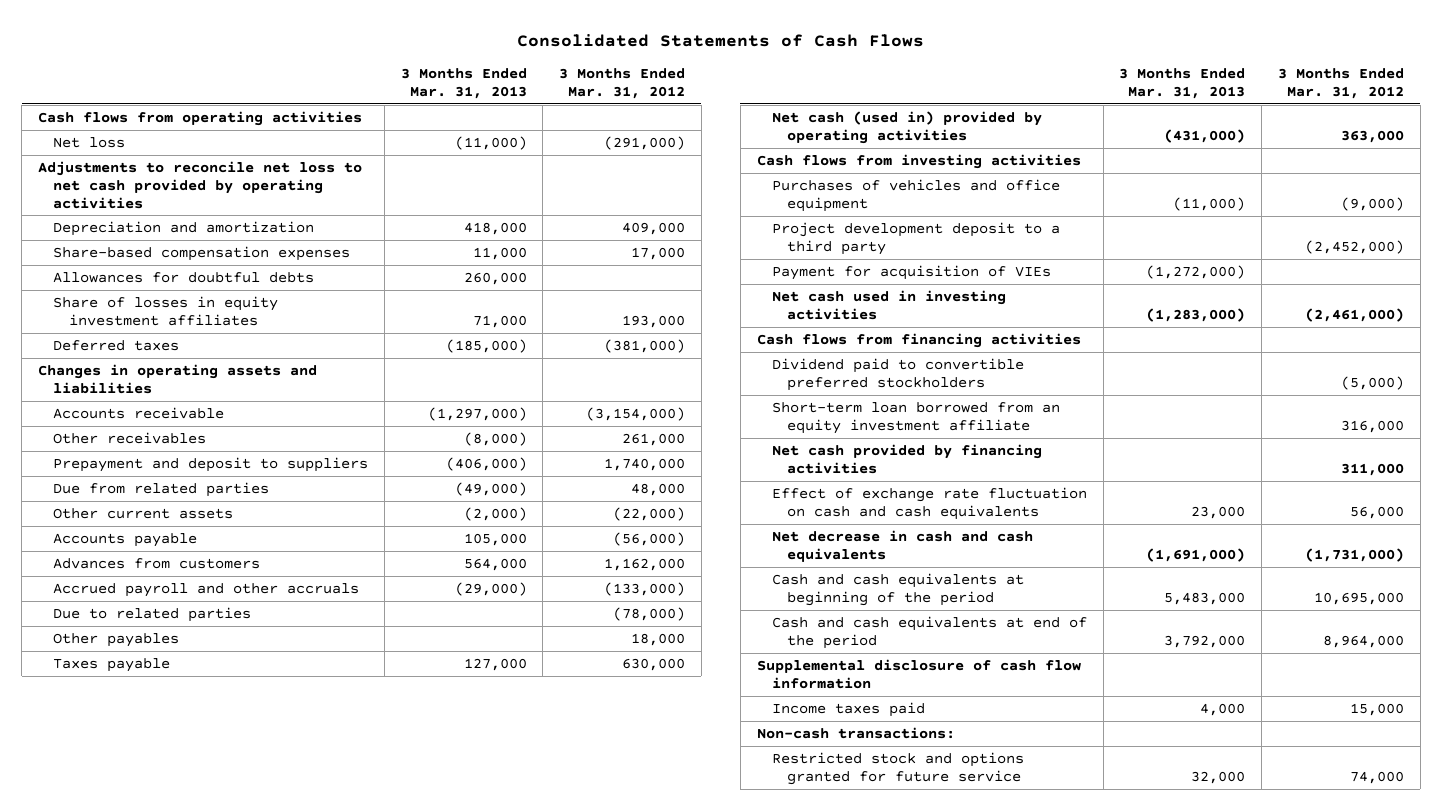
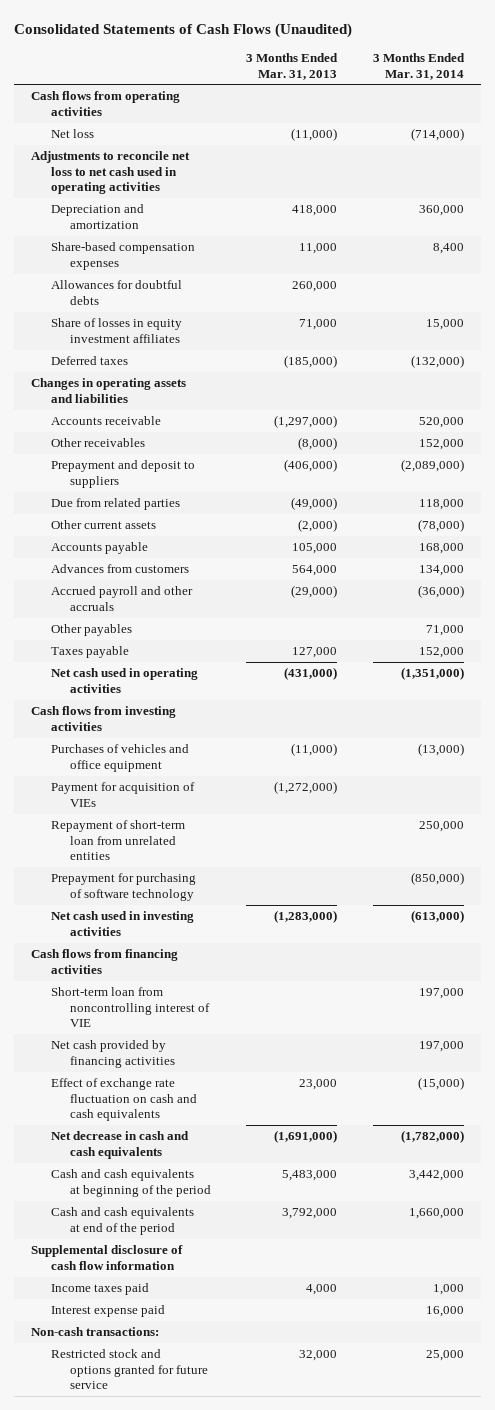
- Consolidated Statements of Cash Flows
+ Consolidated Statements of Cash Flows (Unaudited)
- | 3 Months Ended Mar. 31, 2013 | 3 Months Ended Mar. 31, 2012
+ | 3 Months Ended Mar. 31, 2013 | 3 Months Ended Mar. 31, 2014
- Adjustments to reconcile net loss to net cash provided by operating activities
+ Adjustments to reconcile net loss to net cash used in operating activities
- Due to related parties | | (78,000)
- Net cash (used in) provided by operating activities | (431,000) | 363,000
+ Net cash used in operating activities | (431,000) | (1,351,000)
- Project development deposit to a third party | | (2,452,000)
+ Repayment of short-term loan from unrelated entities | | 250,000
+ Prepayment for purchasing of software technology | | (850,000)
- Dividend paid to convertible preferred stockholders | | (5,000)
- Short-term loan borrowed from an equity investment affiliate | | 316,000
+ Short-term loan from noncontrolling interest of VIE | | 197,000
+ Interest expense paid | | 16,000

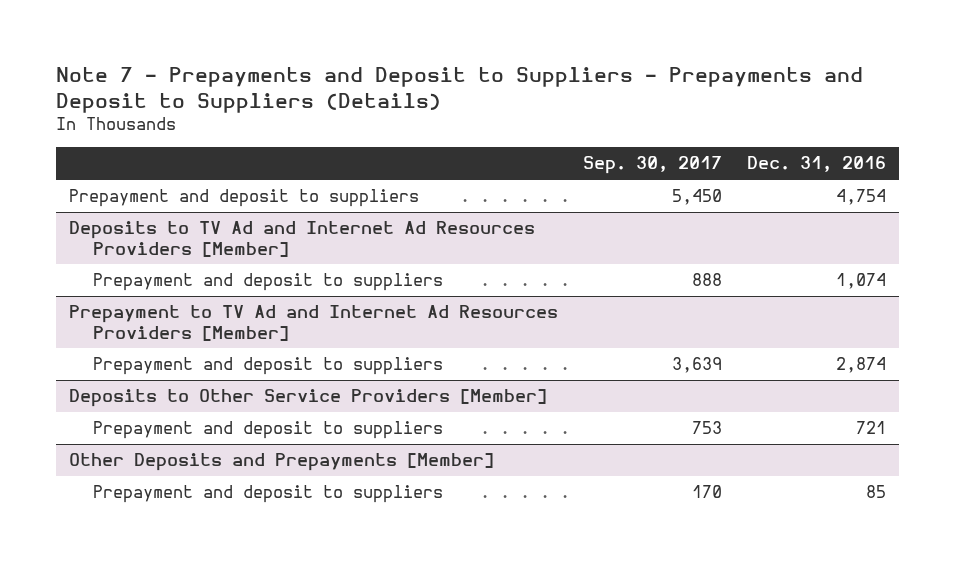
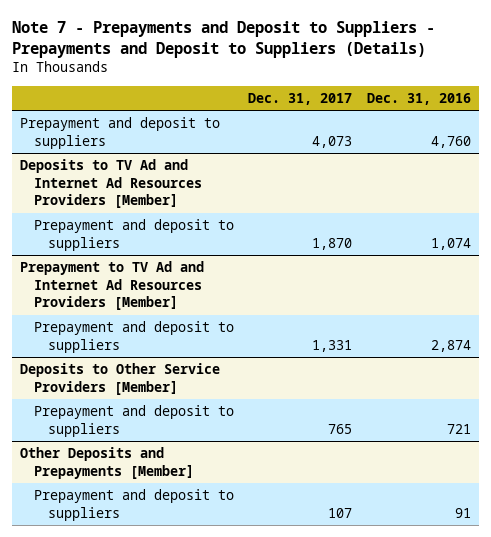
- | Sep. 30, 2017 | Dec. 31, 2016
+ | Dec. 31, 2017 | Dec. 31, 2016
- Prepayment and deposit to suppliers | 5,450 | 4,754
+ Prepayment and deposit to suppliers | 4,073 | 4,760
@ Other Deposits and Prepayments [Member]
- Prepayment and deposit to suppliers | 170 | 85
+ Prepayment and deposit to suppliers | 107 | 91

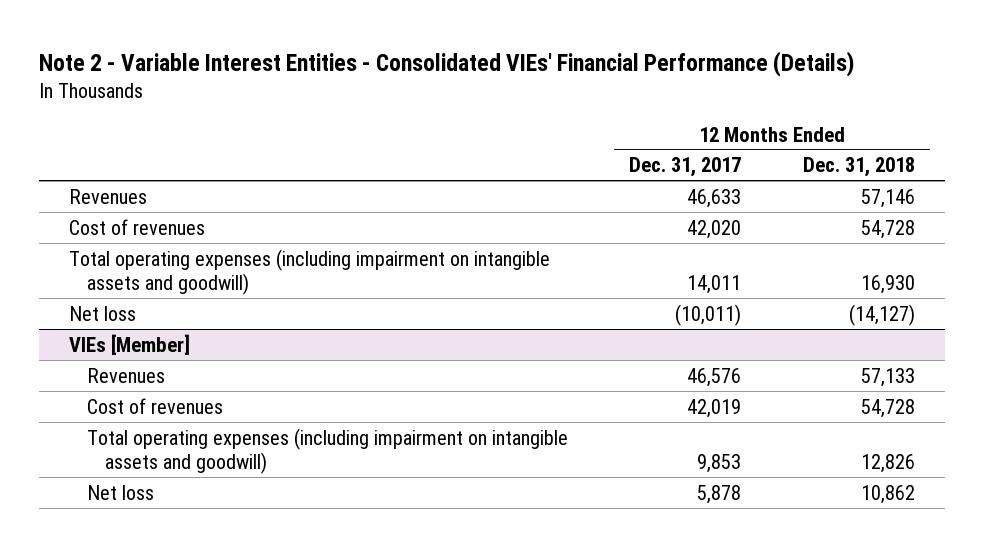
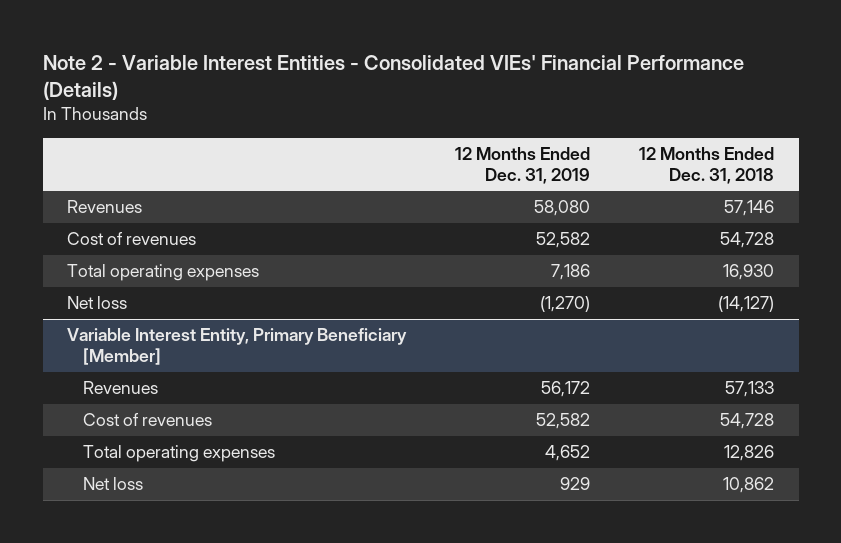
- | 12 Months Ended Dec. 31, 2017 | 12 Months Ended Dec. 31, 2018
+ | 12 Months Ended Dec. 31, 2019 | 12 Months Ended Dec. 31, 2018
- Total operating expenses (including impairment on intangible assets and goodwill) | 14,011 | 16,930
+ Total operating expenses | 7,186 | 16,930
- VIEs [Member]
+ Variable Interest Entity, Primary Beneficiary [Member]
- Total operating expenses (including impairment on intangible assets and goodwill) | 9,853 | 12,826
+ Total operating expenses | 4,652 | 12,826

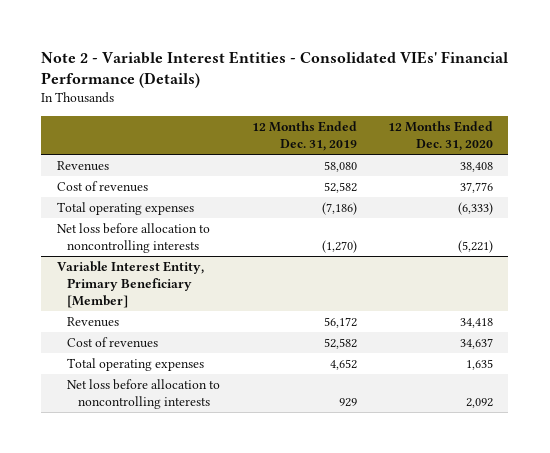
- | 12 Months Ended Dec. 31, 2019 | 12 Months Ended Dec. 31, 2018
+ | 12 Months Ended Dec. 31, 2019 | 12 Months Ended Dec. 31, 2020
- Total operating expenses | 7,186 | 16,930
- Net loss | (1,270) | (14,127)
+ Total operating expenses | (7,186) | (6,333)
+ Net loss before allocation to noncontrolling interests | (1,270) | (5,221)
@ Variable Interest Entity, Primary Beneficiary [Member]
- Net loss | 929 | 10,862
+ Net loss before allocation to noncontrolling interests | 929 | 2,092

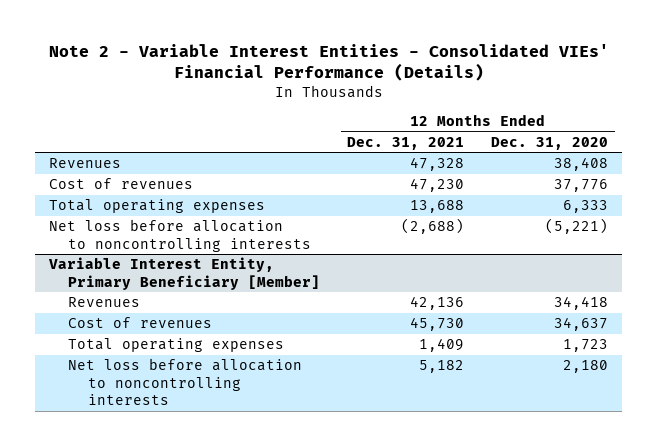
- | 12 Months Ended Dec. 31, 2019 | 12 Months Ended Dec. 31, 2020
+ | 12 Months Ended Dec. 31, 2021 | 12 Months Ended Dec. 31, 2020
- Total operating expenses | (7,186) | (6,333)
+ Total operating expenses | 13,688 | 6,333
@ Variable Interest Entity, Primary Beneficiary [Member]
- Total operating expenses | 4,652 | 1,635
- Net loss before allocation to noncontrolling interests | 929 | 2,092
+ Total operating expenses | 1,409 | 1,723
+ Net loss before allocation to noncontrolling interests | 5,182 | 2,180

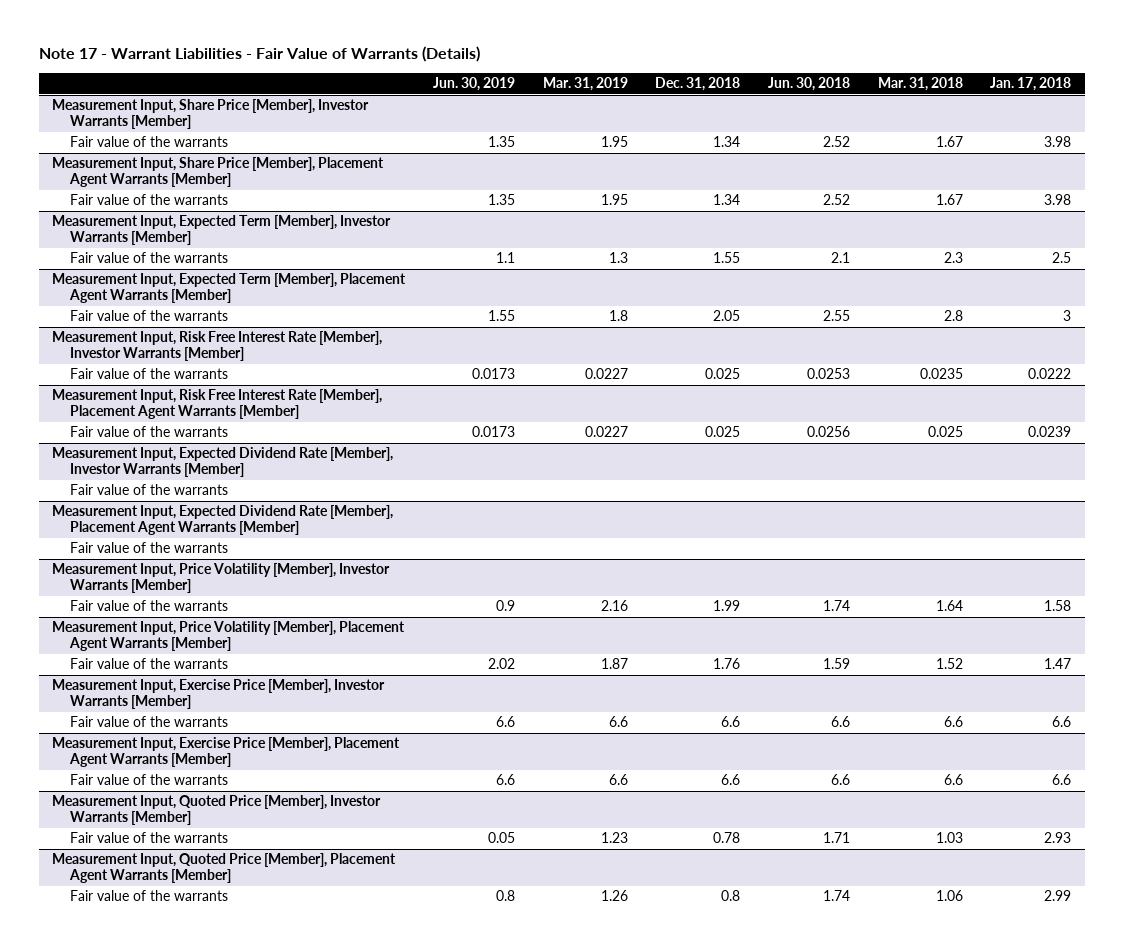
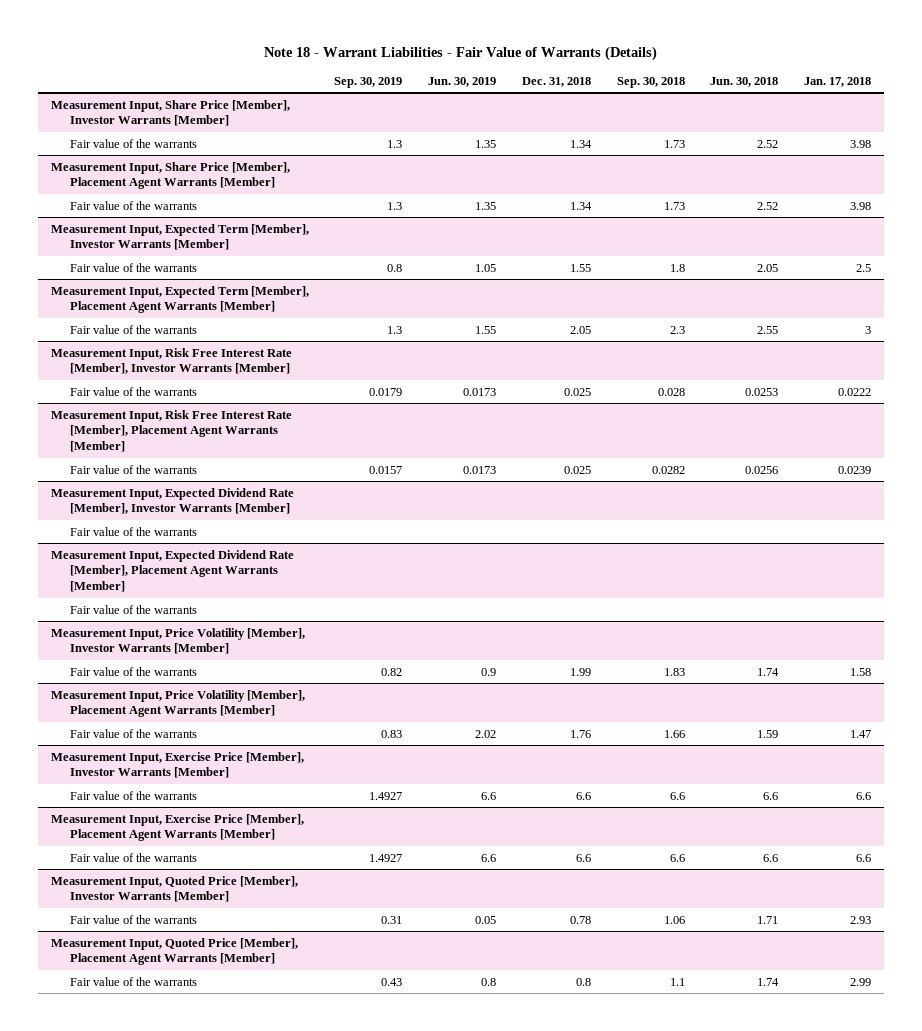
- Note 17 - Warrant Liabilities - Fair Value of Warrants (Details)
+ Note 18 - Warrant Liabilities - Fair Value of Warrants (Details)
- | Jun. 30, 2019 | Mar. 31, 2019 | Dec. 31, 2018 | Jun. 30, 2018 | Mar. 31, 2018 | Jan. 17, 2018
+ | Sep. 30, 2019 | Jun. 30, 2019 | Dec. 31, 2018 | Sep. 30, 2018 | Jun. 30, 2018 | Jan. 17, 2018
@ Measurement Input, Expected Term [Member], Investor Warrants [Member]
- Fair value of the warrants | 1.1 | 1.3 | 1.55 | 2.1 | 2.3 | 2.5
+ Fair value of the warrants | 0.8 | 1.05 | 1.55 | 1.8 | 2.05 | 2.5

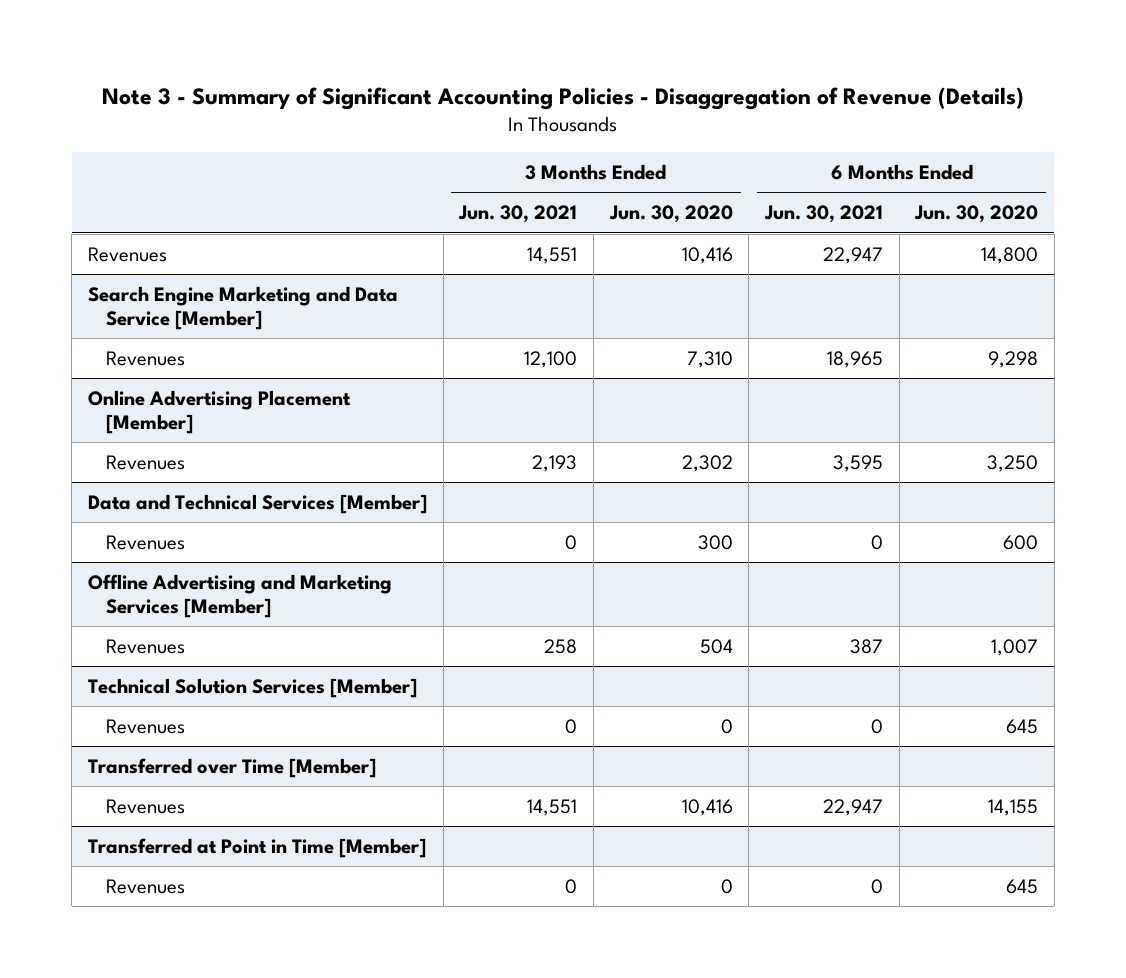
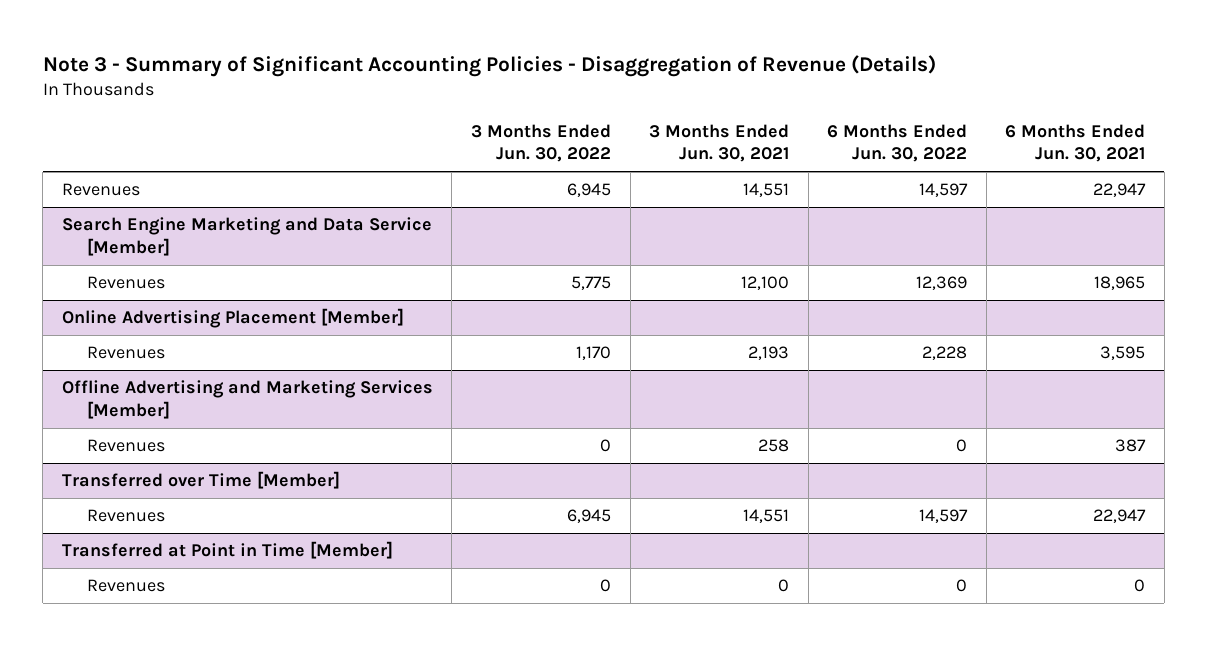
- | 3 Months Ended Jun. 30, 2021 | 3 Months Ended Jun. 30, 2020 | 6 Months Ended Jun. 30, 2021 | 6 Months Ended Jun. 30, 2020
+ | 3 Months Ended Jun. 30, 2022 | 3 Months Ended Jun. 30, 2021 | 6 Months Ended Jun. 30, 2022 | 6 Months Ended Jun. 30, 2021
- Data and Technical Services [Member]
- Revenues | 0 | 300 | 0 | 600
- Technical Solution Services [Member]
- Revenues | 0 | 0 | 0 | 645

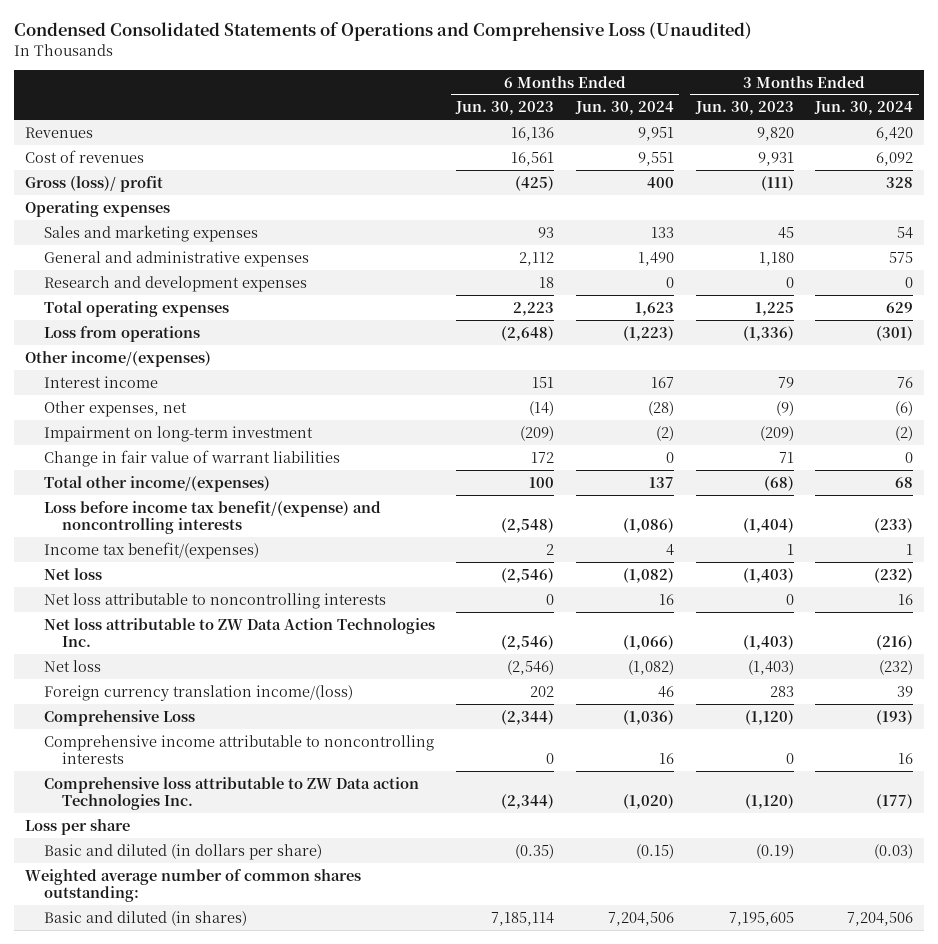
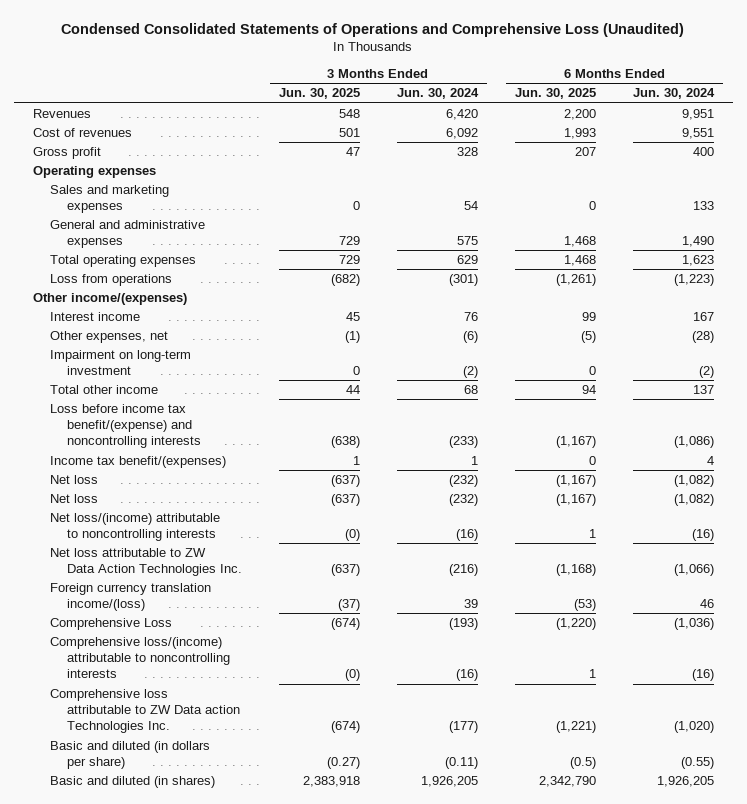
- | 6 Months Ended Jun. 30, 2023 | 6 Months Ended Jun. 30, 2024 | 3 Months Ended Jun. 30, 2023 | 3 Months Ended Jun. 30, 2024
+ | 3 Months Ended Jun. 30, 2025 | 3 Months Ended Jun. 30, 2024 | 6 Months Ended Jun. 30, 2025 | 6 Months Ended Jun. 30, 2024
- Gross (loss)/ profit | (425) | 400 | (111) | 328
+ Gross profit | 47 | 328 | 207 | 400
- Research and development expenses | 18 | 0 | 0 | 0
- Change in fair value of warrant liabilities | 172 | 0 | 71 | 0
- Total other income/(expenses) | 100 | 137 | (68) | 68
+ Total other income | 44 | 68 | 94 | 137
- Net loss attributable to noncontrolling interests | 0 | 16 | 0 | 16
+ Net loss/(income) attributable to noncontrolling interests | (0) | (16) | 1 | (16)
moved down: Net loss attributable to ZW Data Action Technologies Inc. | (637) | (216) | (1,168) | (1,066)
- Comprehensive income attributable to noncontrolling interests | 0 | 16 | 0 | 16
+ Comprehensive loss/(income) attributable to noncontrolling interests | (0) | (16) | 1 | (16)
- Loss per share
- Basic and diluted (in dollars per share) | (0.35) | (0.15) | (0.19) | (0.03)
- Weighted average number of common shares outstanding:
- Basic and diluted (in shares) | 7,185,114 | 7,204,506 | 7,195,605 | 7,204,506
+ Basic and diluted (in dollars per share) | (0.27) | (0.11) | (0.5) | (0.55)
+ Basic and diluted (in shares) | 2,383,918 | 1,926,205 | 2,342,790 | 1,926,205

